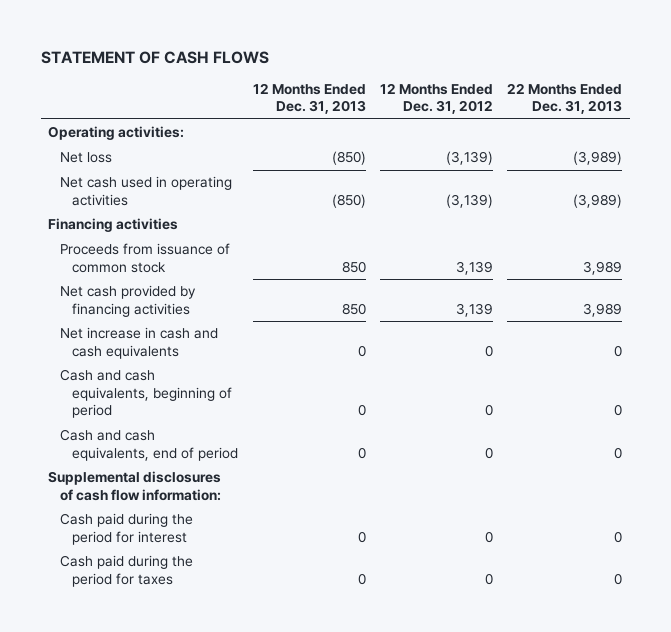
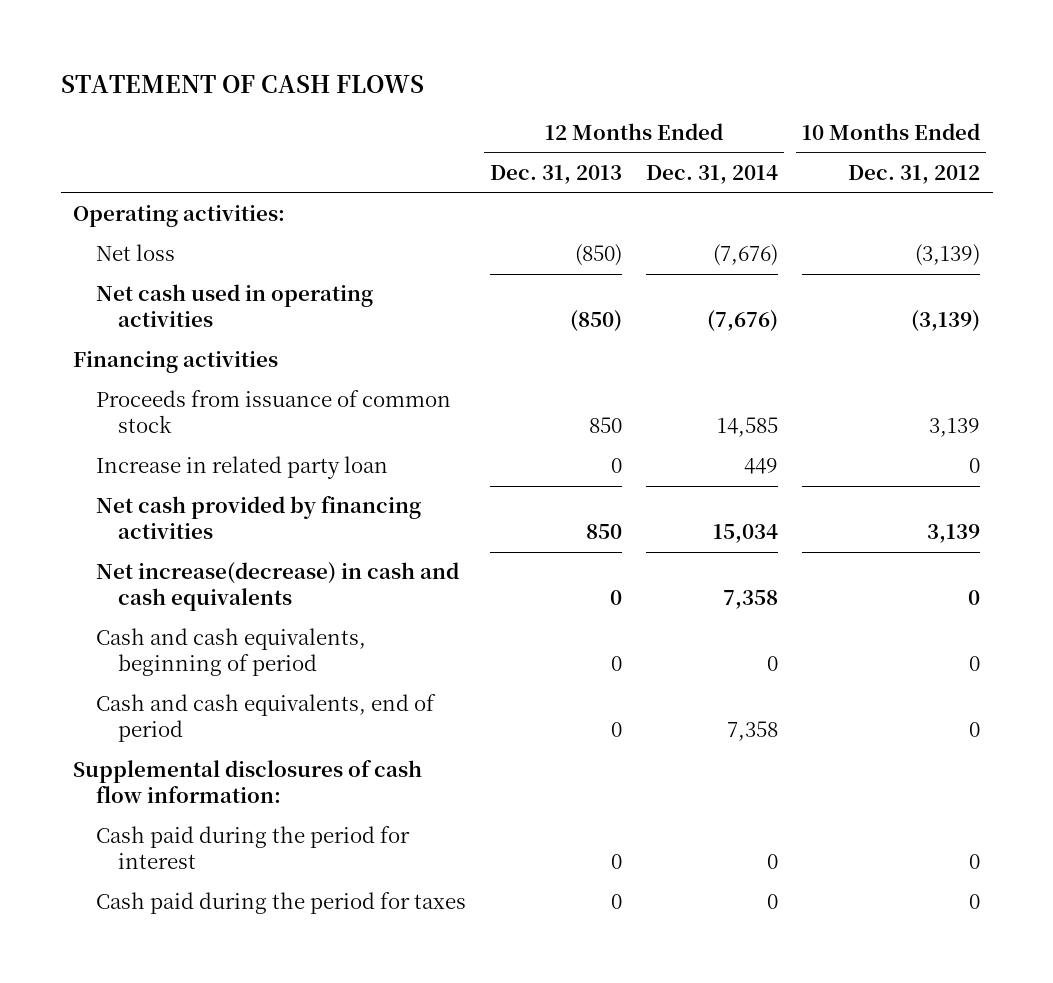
- | 12 Months Ended Dec. 31, 2013 | 12 Months Ended Dec. 31, 2012 | 22 Months Ended Dec. 31, 2013
+ | 12 Months Ended Dec. 31, 2013 | 12 Months Ended Dec. 31, 2014 | 10 Months Ended Dec. 31, 2012
+ Increase in related party loan | 0 | 449 | 0
- Net increase in cash and cash equivalents | 0 | 0 | 0
+ Net increase(decrease) in cash and cash equivalents | 0 | 7,358 | 0

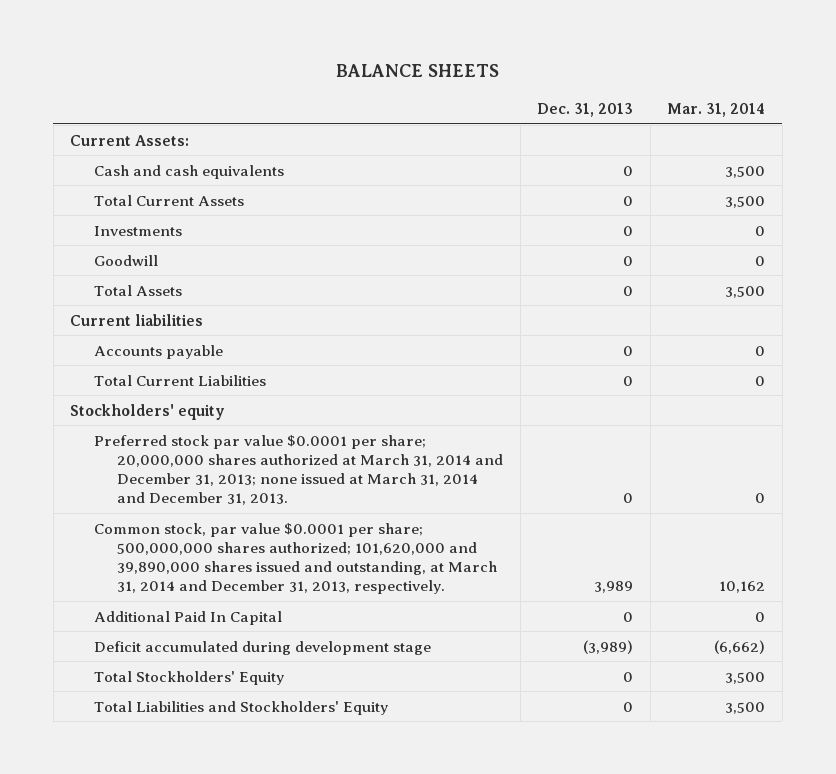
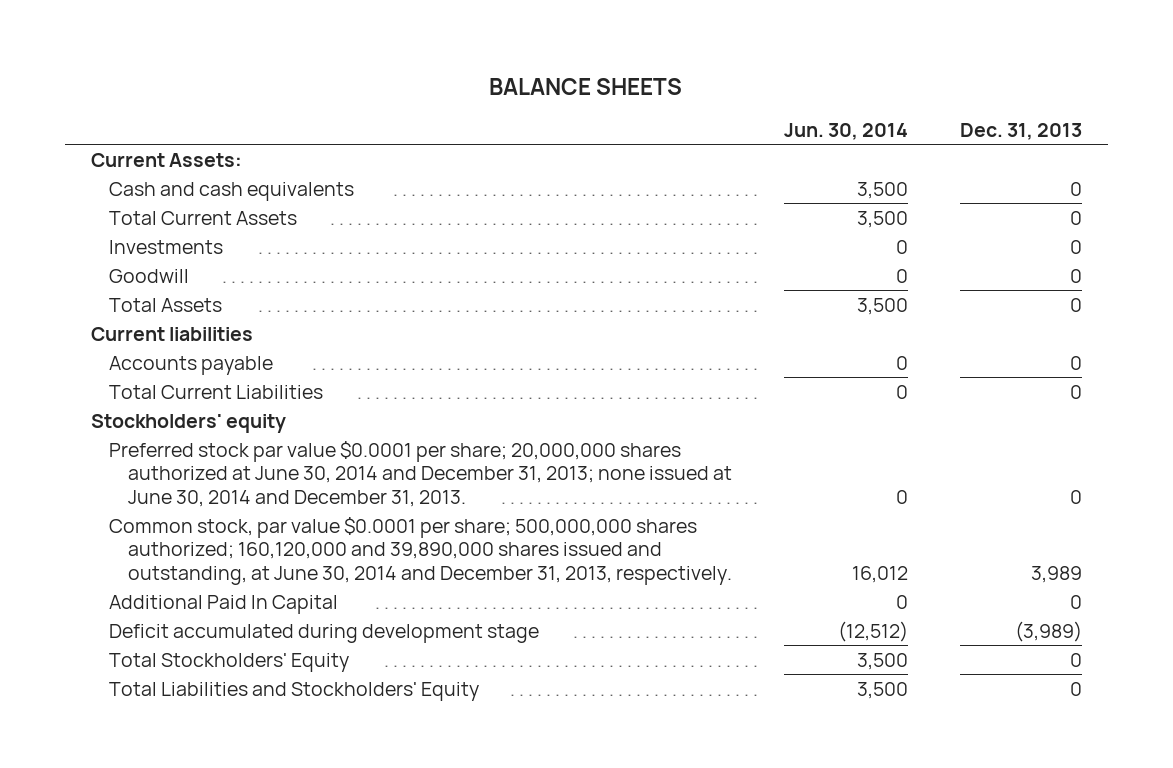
- | Dec. 31, 2013 | Mar. 31, 2014
+ | Jun. 30, 2014 | Dec. 31, 2013
- Preferred stock par value $0.0001 per share; 20,000,000 shares authorized at March 31, 2014 and December 31, 2013; none issued at March 31, 2014 and December 31, 2013. | 0 | 0
- Common stock, par value $0.0001 per share; 500,000,000 shares authorized; 101,620,000 and 39,890,000 shares issued and outstanding, at March 31, 2014 and December 31, 2013, respectively. | 3,989 | 10,162
+ Preferred stock par value $0.0001 per share; 20,000,000 shares authorized at June 30, 2014 and December 31, 2013; none issued at June 30, 2014 and December 31, 2013. | 0 | 0
+ Common stock, par value $0.0001 per share; 500,000,000 shares authorized; 160,120,000 and 39,890,000 shares issued and outstanding, at June 30, 2014 and December 31, 2013, respectively. | 16,012 | 3,989

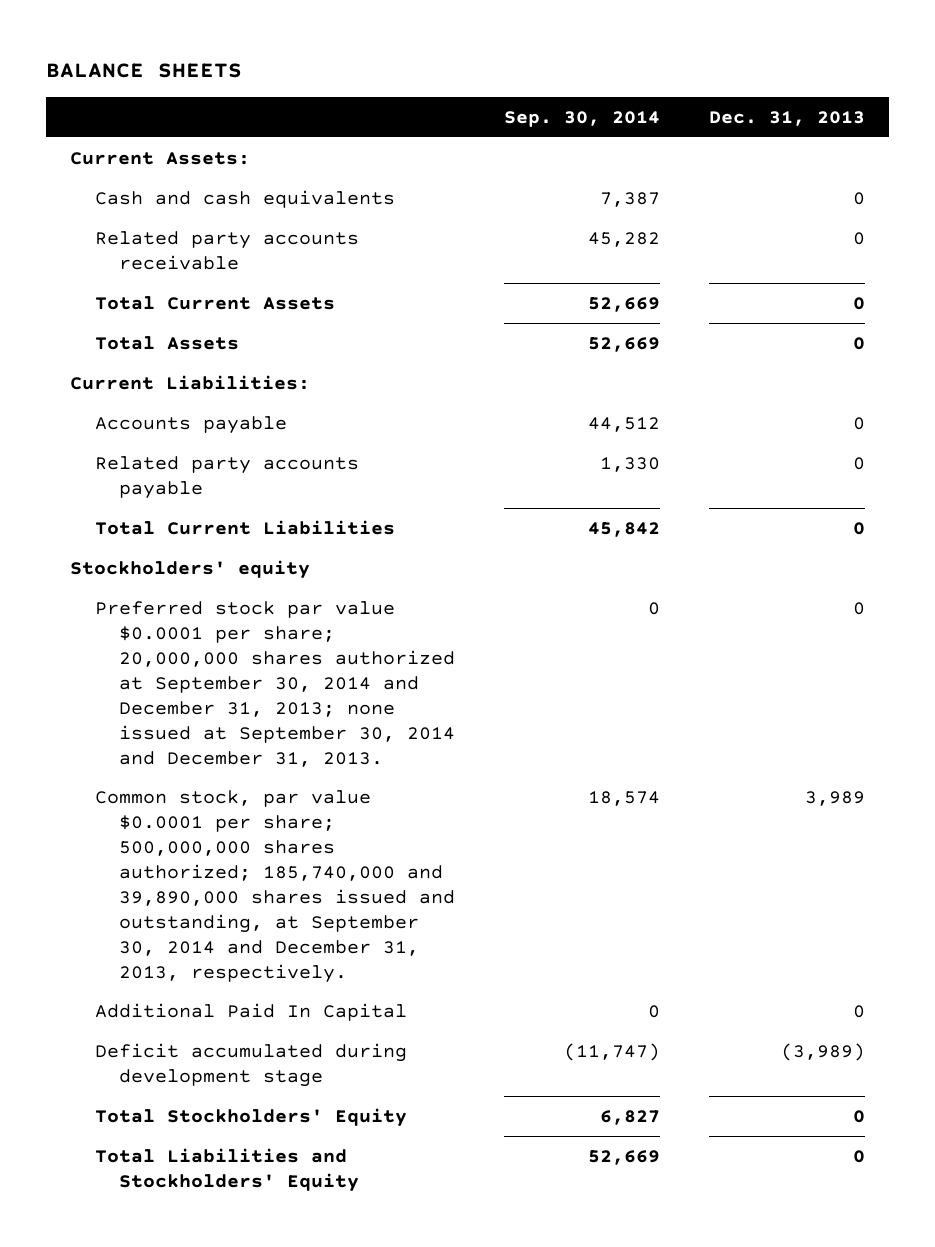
- | Jun. 30, 2014 | Dec. 31, 2013
+ | Sep. 30, 2014 | Dec. 31, 2013
+ Related party accounts receivable | 45,282 | 0
- Investments | 0 | 0
- Goodwill | 0 | 0
- Current liabilities
+ Current Liabilities:
+ Related party accounts payable | 1,330 | 0
- Preferred stock par value $0.0001 per share; 20,000,000 shares authorized at June 30, 2014 and December 31, 2013; none issued at June 30, 2014 and December 31, 2013. | 0 | 0
- Common stock, par value $0.0001 per share; 500,000,000 shares authorized; 160,120,000 and 39,890,000 shares issued and outstanding, at June 30, 2014 and December 31, 2013, respectively. | 16,012 | 3,989
+ Preferred stock par value $0.0001 per share; 20,000,000 shares authorized at September 30, 2014 and December 31, 2013; none issued at September 30, 2014 and December 31, 2013. | 0 | 0
+ Common stock, par value $0.0001 per share; 500,000,000 shares authorized; 185,740,000 and 39,890,000 shares issued and outstanding, at September 30, 2014 and December 31, 2013, respectively. | 18,574 | 3,989

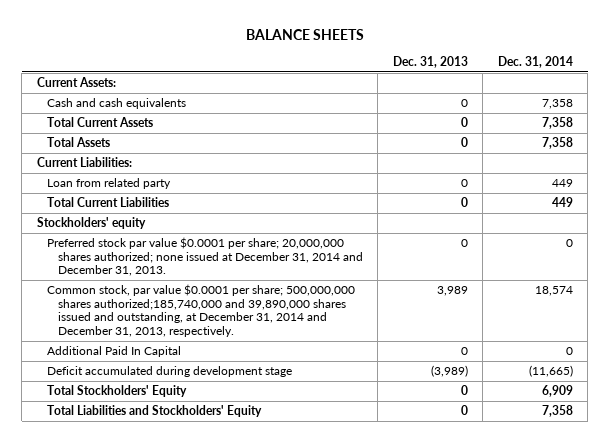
- | Sep. 30, 2014 | Dec. 31, 2013
+ | Dec. 31, 2013 | Dec. 31, 2014
- Related party accounts receivable | 45,282 | 0
- Accounts payable | 44,512 | 0
- Related party accounts payable | 1,330 | 0
+ Loan from related party | 0 | 449
- Preferred stock par value $0.0001 per share; 20,000,000 shares authorized at September 30, 2014 and December 31, 2013; none issued at September 30, 2014 and December 31, 2013. | 0 | 0
- Common stock, par value $0.0001 per share; 500,000,000 shares authorized; 185,740,000 and 39,890,000 shares issued and outstanding, at September 30, 2014 and December 31, 2013, respectively. | 18,574 | 3,989
+ Preferred stock par value $0.0001 per share; 20,000,000 shares authorized; none issued at December 31, 2014 and December 31, 2013. | 0 | 0
+ Common stock, par value $0.0001 per share; 500,000,000 shares authorized;185,740,000 and 39,890,000 shares issued and outstanding, at December 31, 2014 and December 31, 2013, respectively. | 3,989 | 18,574

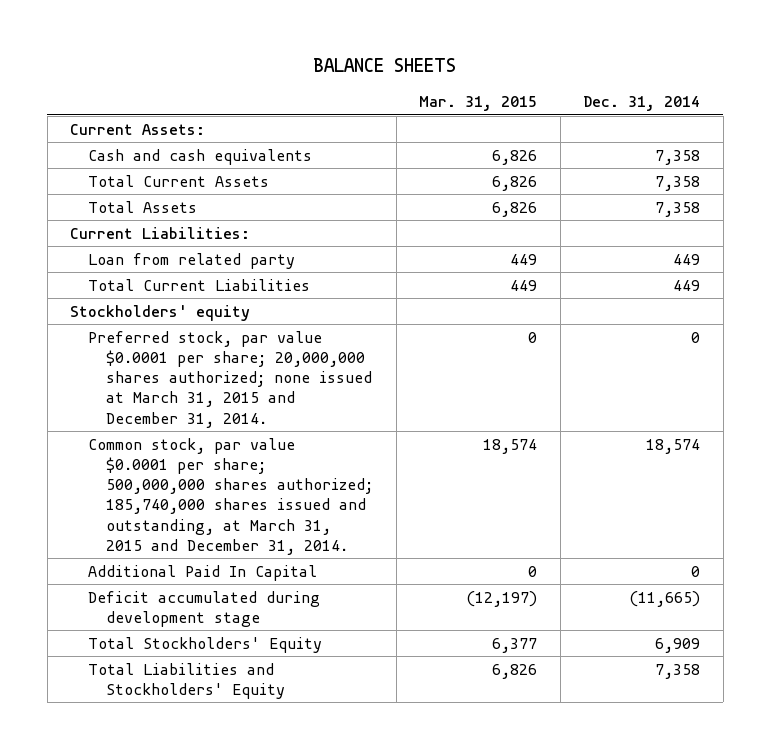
- | Dec. 31, 2013 | Dec. 31, 2014
+ | Mar. 31, 2015 | Dec. 31, 2014
- Preferred stock par value $0.0001 per share; 20,000,000 shares authorized; none issued at December 31, 2014 and December 31, 2013. | 0 | 0
- Common stock, par value $0.0001 per share; 500,000,000 shares authorized;185,740,000 and 39,890,000 shares issued and outstanding, at December 31, 2014 and December 31, 2013, respectively. | 3,989 | 18,574
+ Preferred stock, par value $0.0001 per share; 20,000,000 shares authorized; none issued at March 31, 2015 and December 31, 2014. | 0 | 0
+ Common stock, par value $0.0001 per share; 500,000,000 shares authorized; 185,740,000 shares issued and outstanding, at March 31, 2015 and December 31, 2014. | 18,574 | 18,574

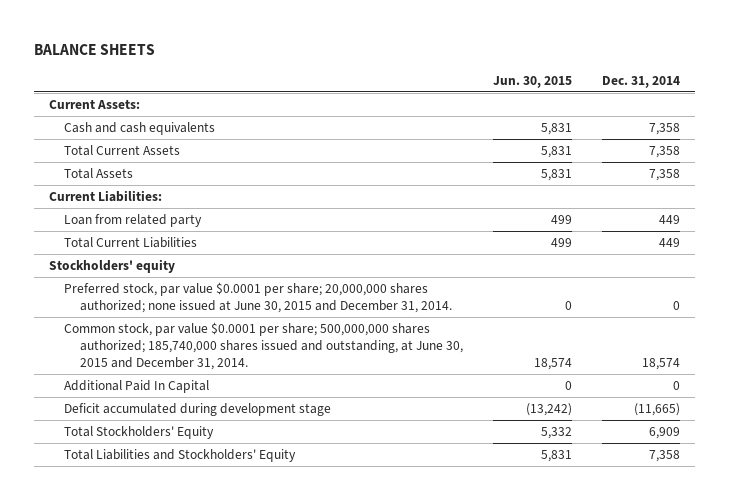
- | Mar. 31, 2015 | Dec. 31, 2014
+ | Jun. 30, 2015 | Dec. 31, 2014
- Preferred stock, par value $0.0001 per share; 20,000,000 shares authorized; none issued at March 31, 2015 and December 31, 2014. | 0 | 0
- Common stock, par value $0.0001 per share; 500,000,000 shares authorized; 185,740,000 shares issued and outstanding, at March 31, 2015 and December 31, 2014. | 18,574 | 18,574
+ Preferred stock, par value $0.0001 per share; 20,000,000 shares authorized; none issued at June 30, 2015 and December 31, 2014. | 0 | 0
+ Common stock, par value $0.0001 per share; 500,000,000 shares authorized; 185,740,000 shares issued and outstanding, at June 30, 2015 and December 31, 2014. | 18,574 | 18,574

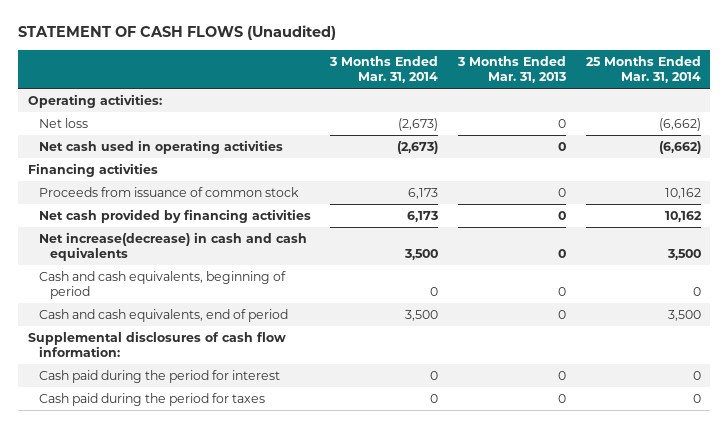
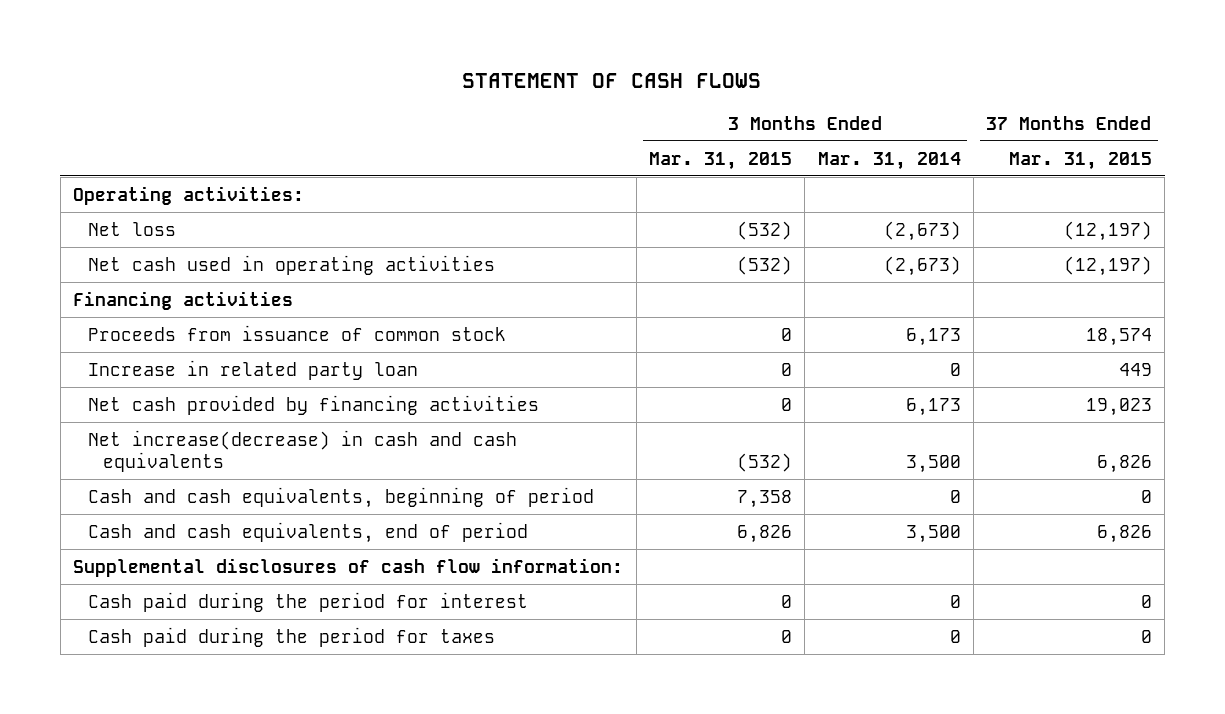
- STATEMENT OF CASH FLOWS (Unaudited)
+ STATEMENT OF CASH FLOWS
- | 3 Months Ended Mar. 31, 2014 | 3 Months Ended Mar. 31, 2013 | 25 Months Ended Mar. 31, 2014
+ | 3 Months Ended Mar. 31, 2015 | 3 Months Ended Mar. 31, 2014 | 37 Months Ended Mar. 31, 2015
+ Increase in related party loan | 0 | 0 | 449

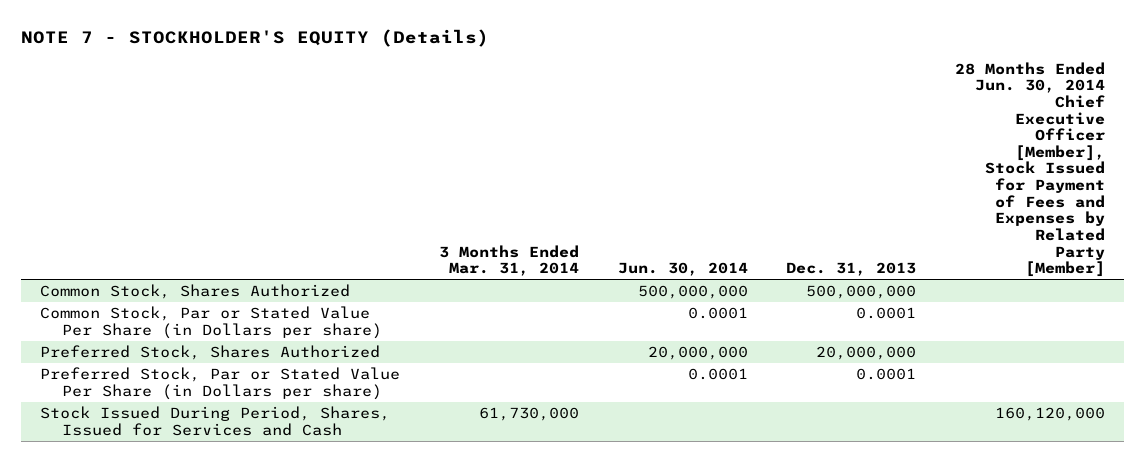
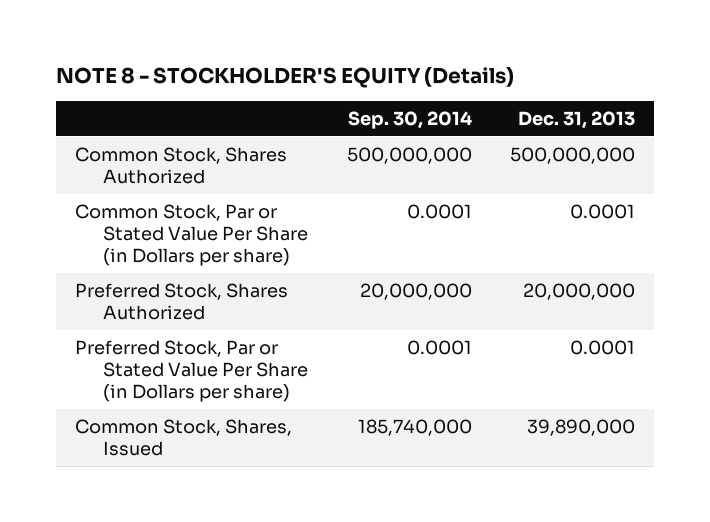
- NOTE 7 - STOCKHOLDER'S EQUITY (Details)
+ NOTE 8 - STOCKHOLDER'S EQUITY (Details)
- | 3 Months Ended Mar. 31, 2014 | Jun. 30, 2014 | Dec. 31, 2013 | 28 Months Ended Jun. 30, 2014 Chief Executive Officer [Member], Stock Issued for Payment of Fees and Expenses by Related Party [Member]
+ | Sep. 30, 2014 | Dec. 31, 2013
- Stock Issued During Period, Shares, Issued for Services and Cash | 61,730,000 | | | 160,120,000
+ Common Stock, Shares, Issued | 185,740,000 | 39,890,000

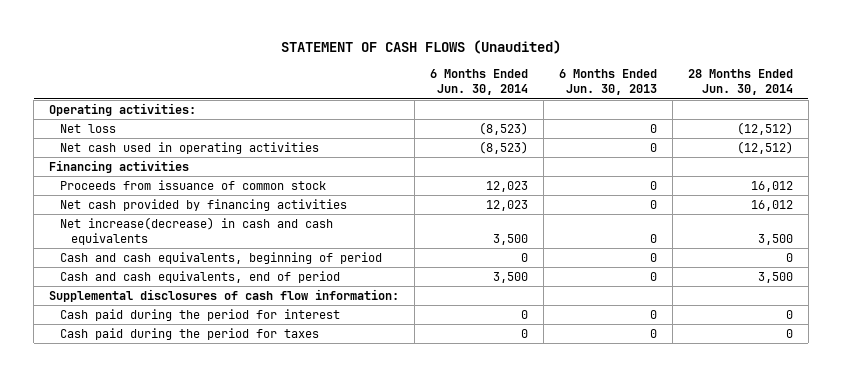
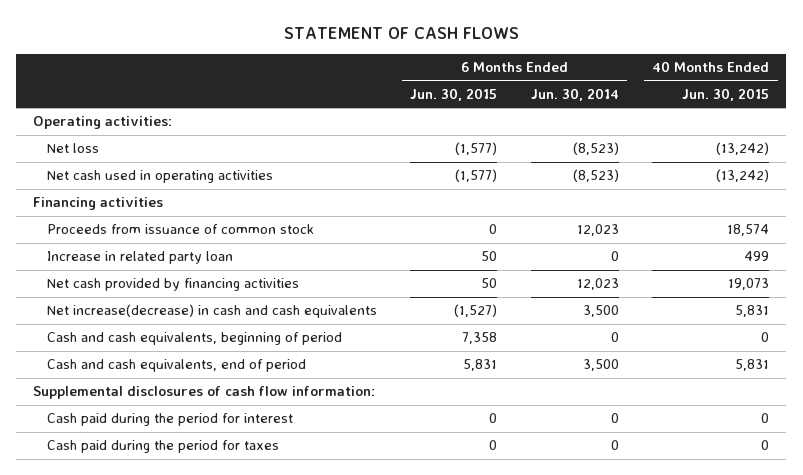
- STATEMENT OF CASH FLOWS (Unaudited)
+ STATEMENT OF CASH FLOWS
- | 6 Months Ended Jun. 30, 2014 | 6 Months Ended Jun. 30, 2013 | 28 Months Ended Jun. 30, 2014
+ | 6 Months Ended Jun. 30, 2015 | 6 Months Ended Jun. 30, 2014 | 40 Months Ended Jun. 30, 2015
+ Increase in related party loan | 50 | 0 | 499

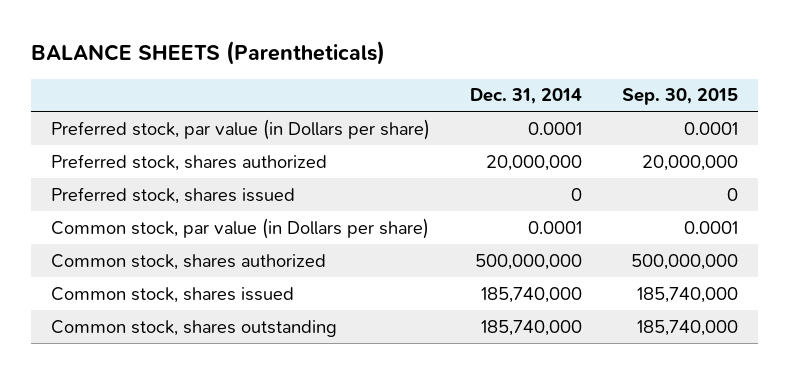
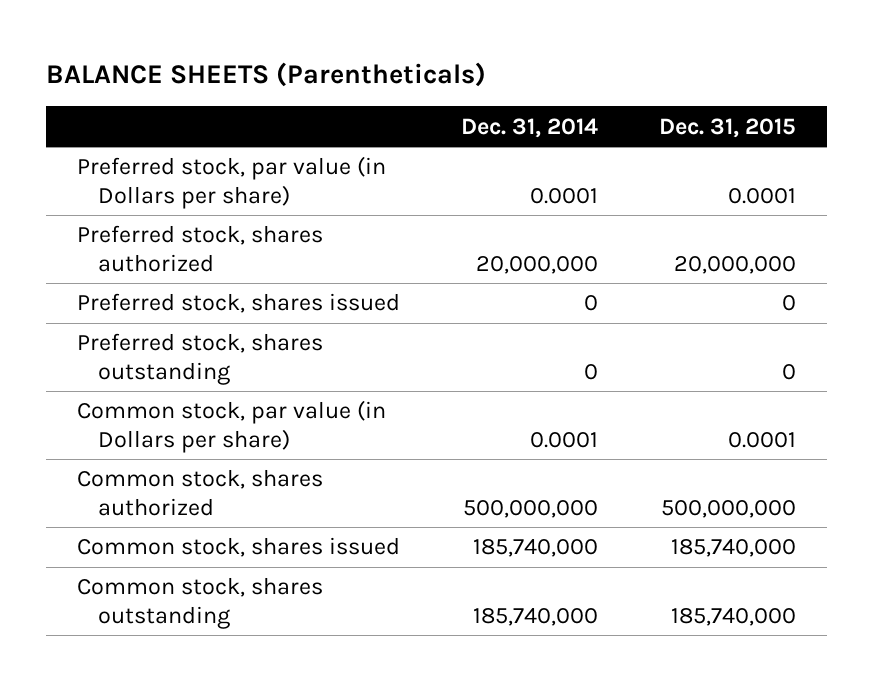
- | Dec. 31, 2014 | Sep. 30, 2015
+ | Dec. 31, 2014 | Dec. 31, 2015
+ Preferred stock, shares outstanding | 0 | 0

